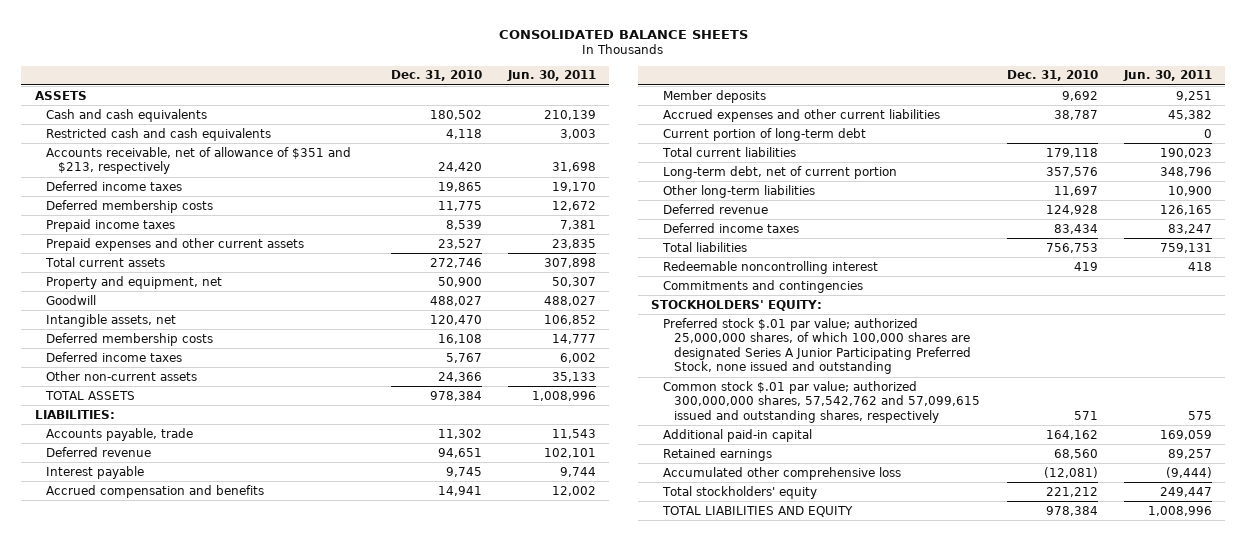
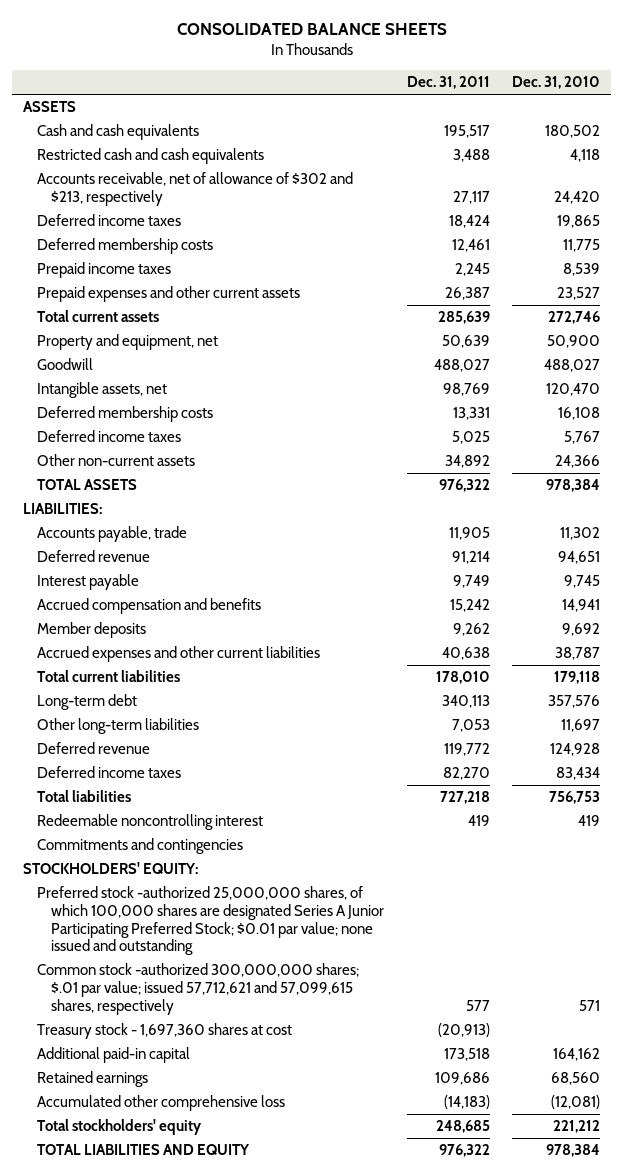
- | Dec. 31, 2010 | Jun. 30, 2011
+ | Dec. 31, 2011 | Dec. 31, 2010
- Accounts receivable, net of allowance of $351 and $213, respectively | 24,420 | 31,698
+ Accounts receivable, net of allowance of $302 and $213, respectively | 27,117 | 24,420
- Current portion of long-term debt | | 0
- Long-term debt, net of current portion | 357,576 | 348,796
+ Long-term debt | 340,113 | 357,576
- Preferred stock $.01 par value; authorized 25,000,000 shares, of which 100,000 shares are designated Series A Junior Participating Preferred Stock, none issued and outstanding
- Common stock $.01 par value; authorized 300,000,000 shares, 57,542,762 and 57,099,615 issued and outstanding shares, respectively | 571 | 575
+ Preferred stock -authorized 25,000,000 shares, of which 100,000 shares are designated Series A Junior Participating Preferred Stock; $0.01 par value; none issued and outstanding
+ Common stock -authorized 300,000,000 shares; $.01 par value; issued 57,712,621 and 57,099,615 shares, respectively | 577 | 571
+ Treasury stock - 1,697,360 shares at cost | (20,913) |

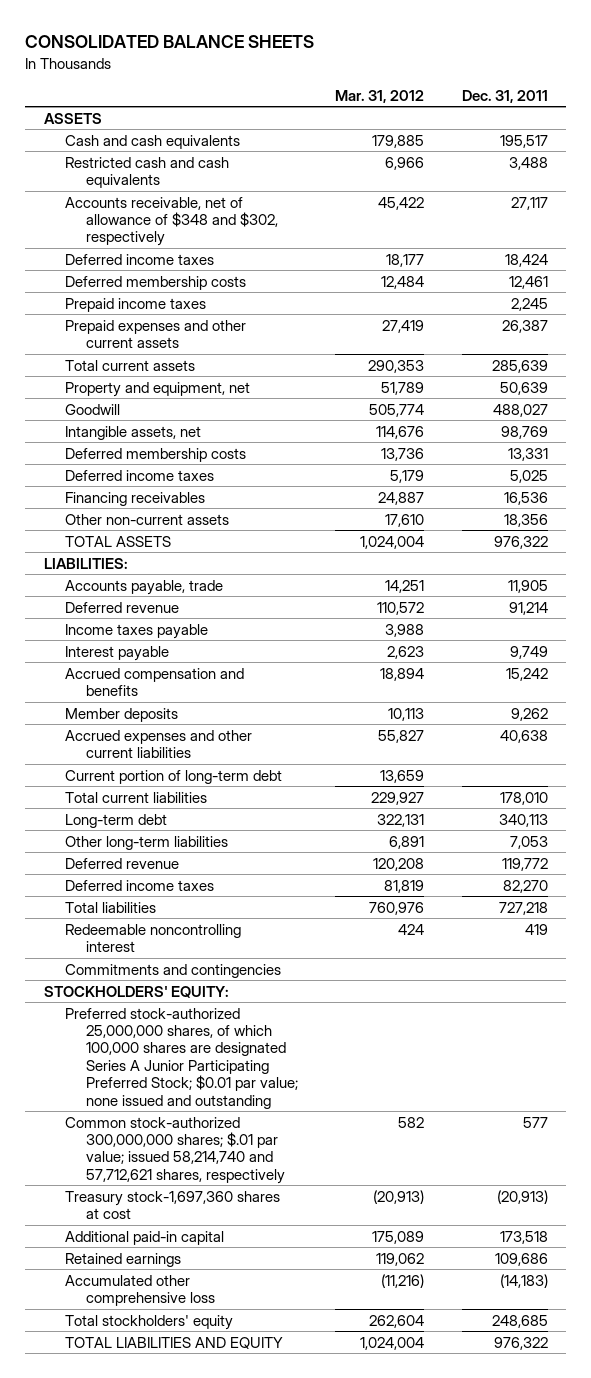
- | Dec. 31, 2011 | Dec. 31, 2010
+ | Mar. 31, 2012 | Dec. 31, 2011
- Accounts receivable, net of allowance of $302 and $213, respectively | 27,117 | 24,420
+ Accounts receivable, net of allowance of $348 and $302, respectively | 45,422 | 27,117
- Other non-current assets | 34,892 | 24,366
+ Financing receivables | 24,887 | 16,536
+ Other non-current assets | 17,610 | 18,356
+ Income taxes payable | 3,988 |
+ Current portion of long-term debt | 13,659 |
- Preferred stock -authorized 25,000,000 shares, of which 100,000 shares are designated Series A Junior Participating Preferred Stock; $0.01 par value; none issued and outstanding
- Common stock -authorized 300,000,000 shares; $.01 par value; issued 57,712,621 and 57,099,615 shares, respectively | 577 | 571
- Treasury stock - 1,697,360 shares at cost | (20,913) |
+ Preferred stock-authorized 25,000,000 shares, of which 100,000 shares are designated Series A Junior Participating Preferred Stock; $0.01 par value; none issued and outstanding
+ Common stock-authorized 300,000,000 shares; $.01 par value; issued 58,214,740 and 57,712,621 shares, respectively | 582 | 577
+ Treasury stock-1,697,360 shares at cost | (20,913) | (20,913)

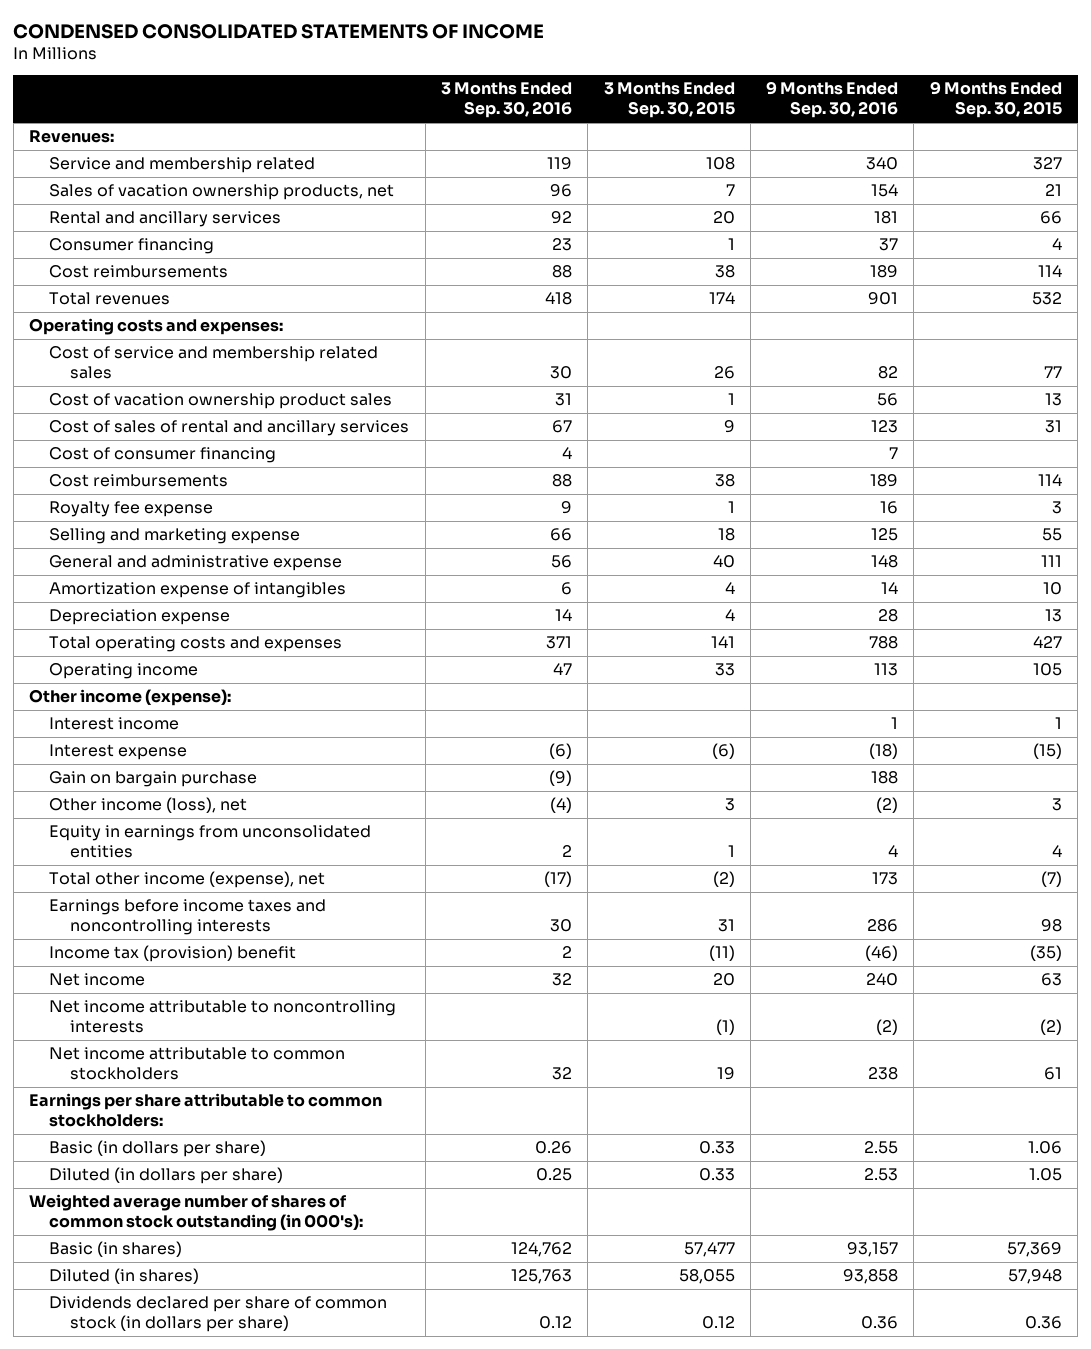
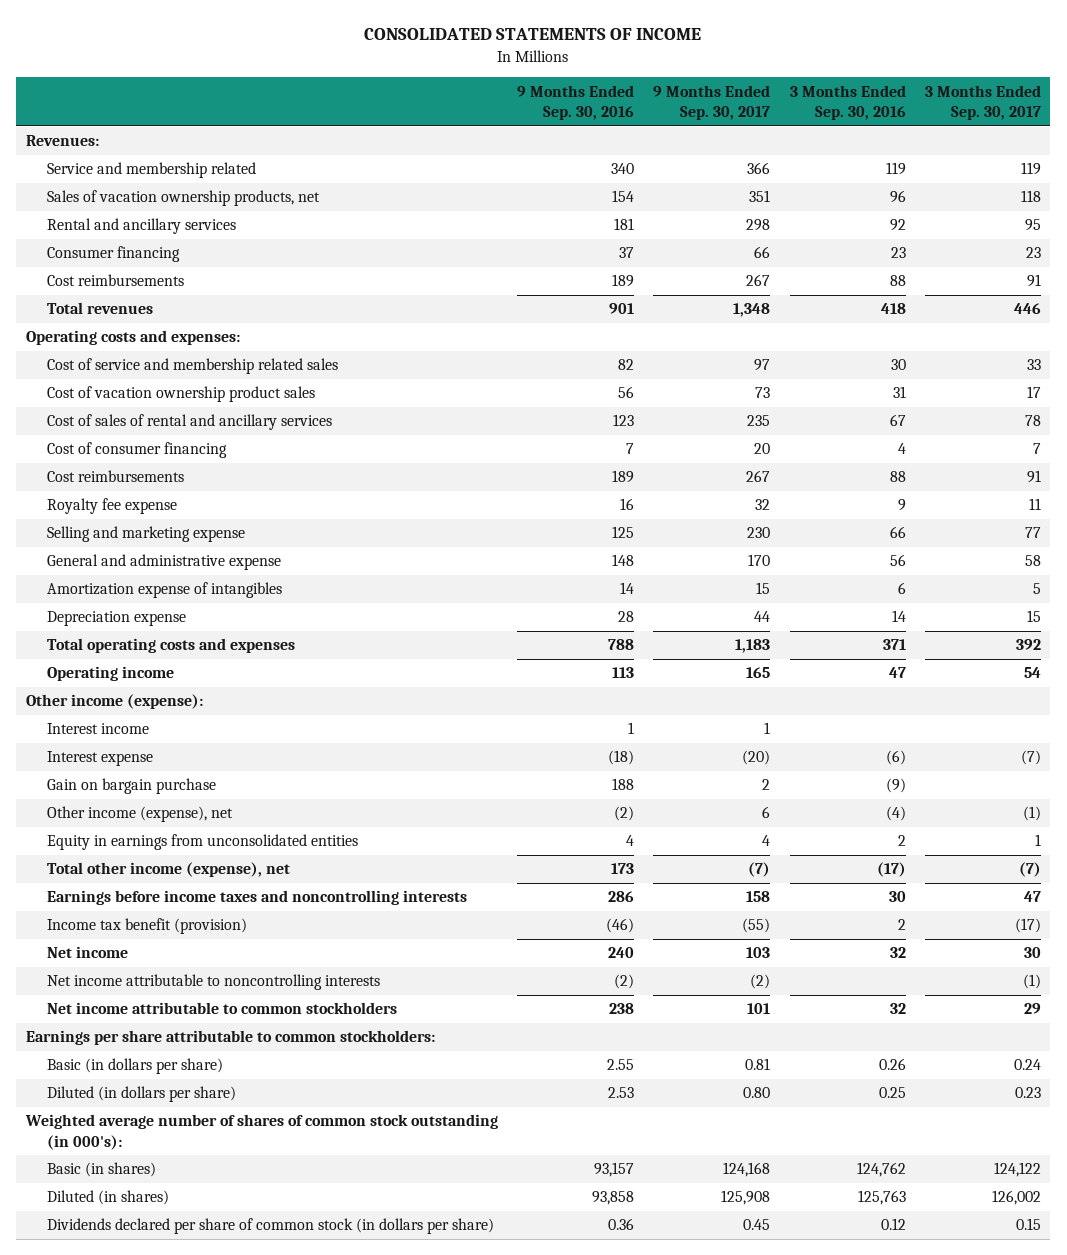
- CONDENSED CONSOLIDATED STATEMENTS OF INCOME
+ CONSOLIDATED STATEMENTS OF INCOME
- | 3 Months Ended Sep. 30, 2016 | 3 Months Ended Sep. 30, 2015 | 9 Months Ended Sep. 30, 2016 | 9 Months Ended Sep. 30, 2015
+ | 9 Months Ended Sep. 30, 2016 | 9 Months Ended Sep. 30, 2017 | 3 Months Ended Sep. 30, 2016 | 3 Months Ended Sep. 30, 2017
- Other income (loss), net | (4) | 3 | (2) | 3
+ Other income (expense), net | (2) | 6 | (4) | (1)
- Income tax (provision) benefit | 2 | (11) | (46) | (35)
+ Income tax benefit (provision) | (46) | (55) | 2 | (17)

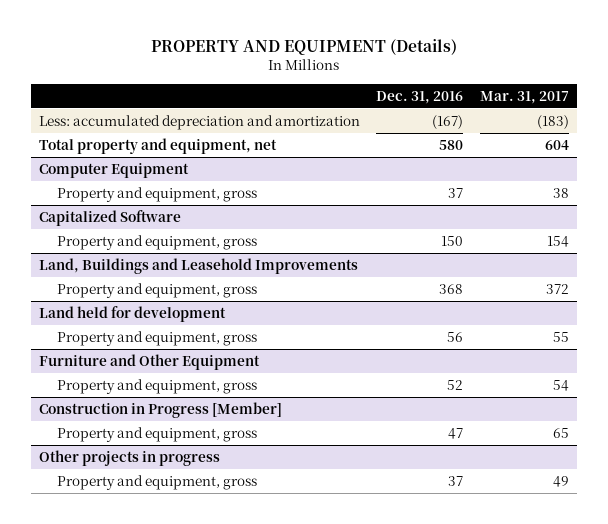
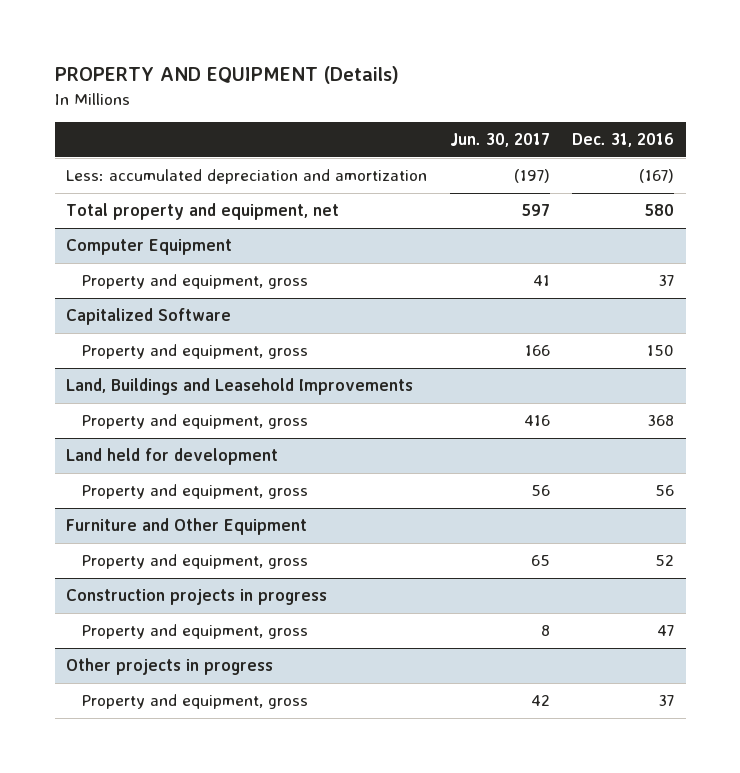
- | Dec. 31, 2016 | Mar. 31, 2017
+ | Jun. 30, 2017 | Dec. 31, 2016
- Construction in Progress [Member]
+ Construction projects in progress

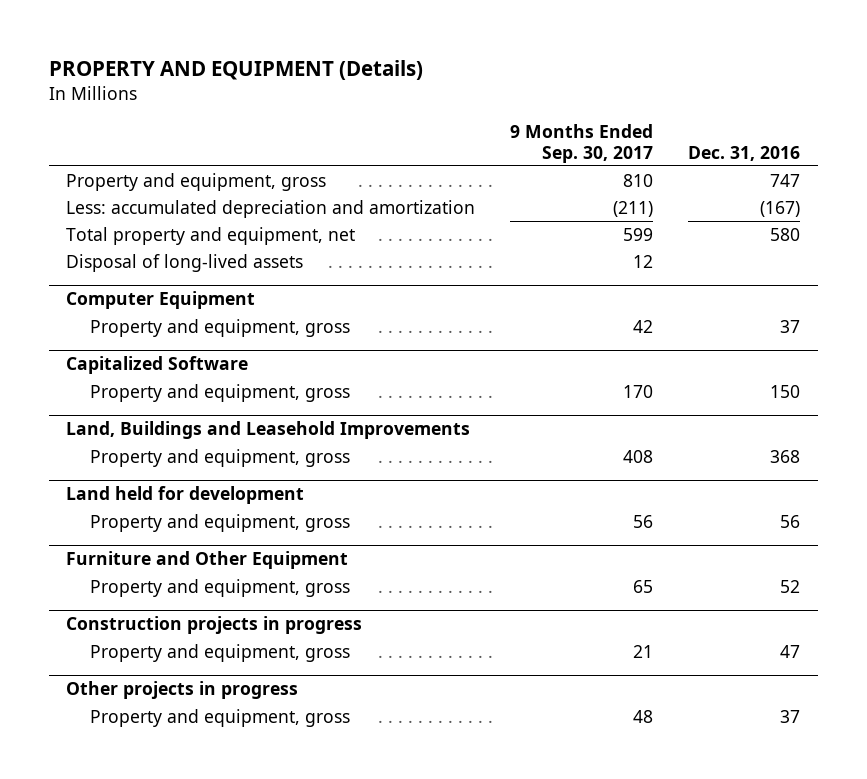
- | Jun. 30, 2017 | Dec. 31, 2016
+ | 9 Months Ended Sep. 30, 2017 | Dec. 31, 2016
+ Property and equipment, gross | 810 | 747
+ Disposal of long-lived assets | 12 |

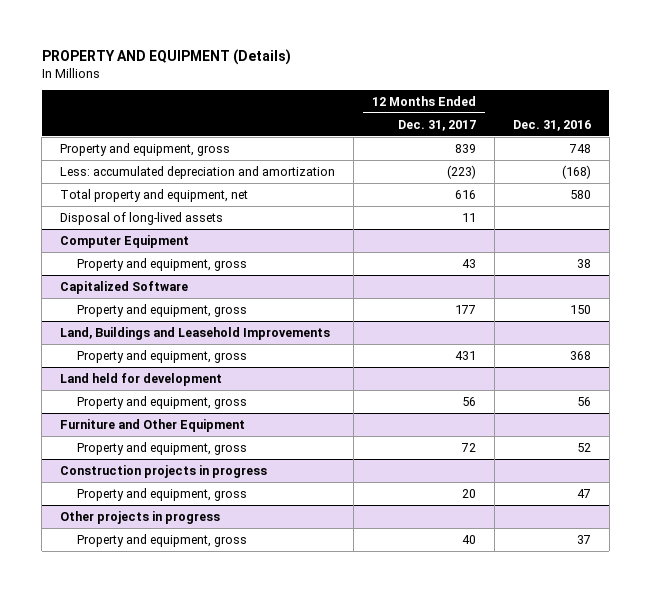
- | 9 Months Ended Sep. 30, 2017 | Dec. 31, 2016
+ | 12 Months Ended Dec. 31, 2017 | Dec. 31, 2016
- Property and equipment, gross | 810 | 747
- Less: accumulated depreciation and amortization | (211) | (167)
+ Property and equipment, gross | 839 | 748
+ Less: accumulated depreciation and amortization | (223) | (168)
@ Computer Equipment
- Property and equipment, gross | 42 | 37
+ Property and equipment, gross | 43 | 38

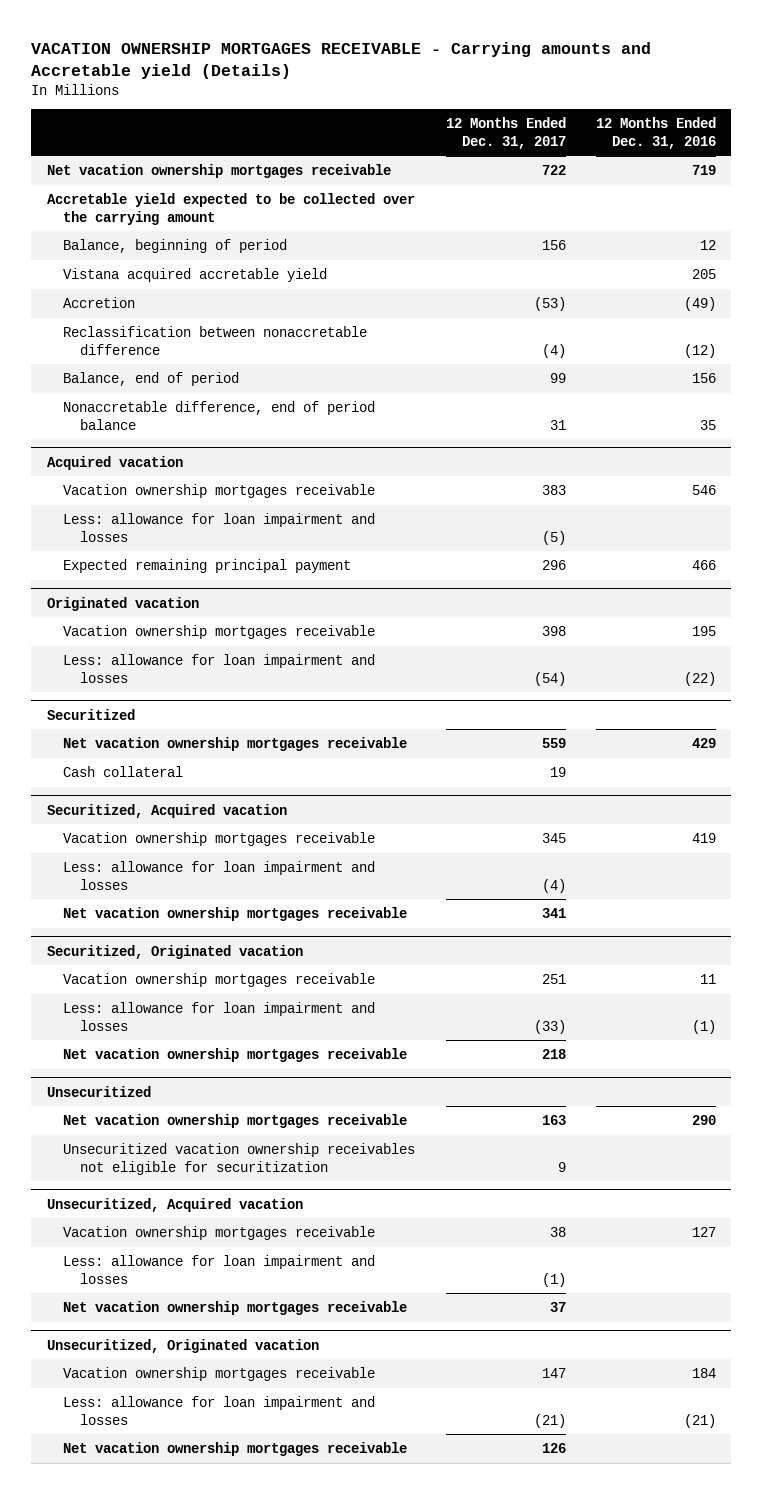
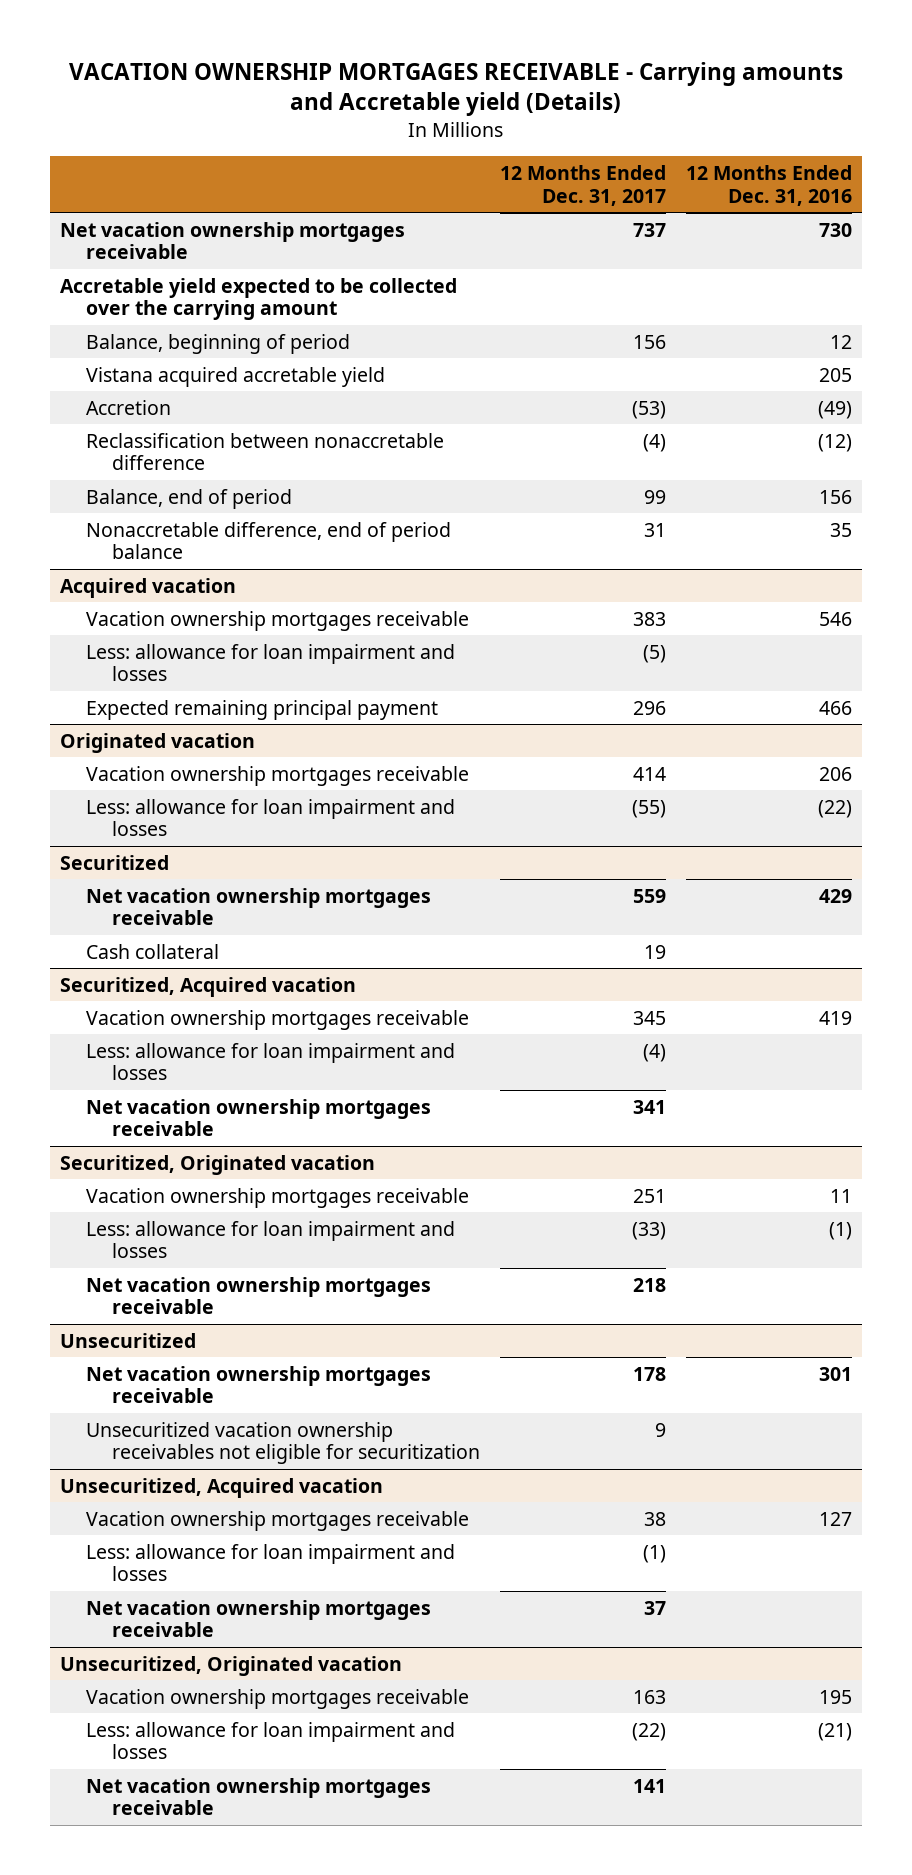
- Net vacation ownership mortgages receivable | 722 | 719
+ Net vacation ownership mortgages receivable | 737 | 730
@ Originated vacation
- Vacation ownership mortgages receivable | 398 | 195
- Less: allowance for loan impairment and losses | (54) | (22)
+ Vacation ownership mortgages receivable | 414 | 206
+ Less: allowance for loan impairment and losses | (55) | (22)
@ Unsecuritized
- Net vacation ownership mortgages receivable | 163 | 290
+ Net vacation ownership mortgages receivable | 178 | 301
@ Unsecuritized, Originated vacation
- Vacation ownership mortgages receivable | 147 | 184
- Less: allowance for loan impairment and losses | (21) | (21)
- Net vacation ownership mortgages receivable | 126 |
+ Vacation ownership mortgages receivable | 163 | 195
+ Less: allowance for loan impairment and losses | (22) | (21)
+ Net vacation ownership mortgages receivable | 141 |

